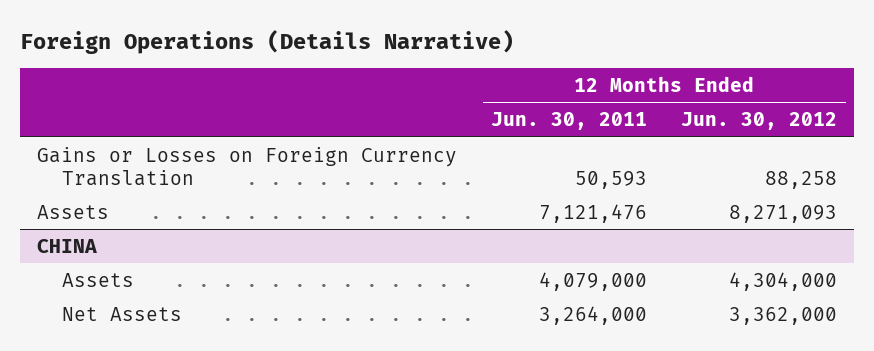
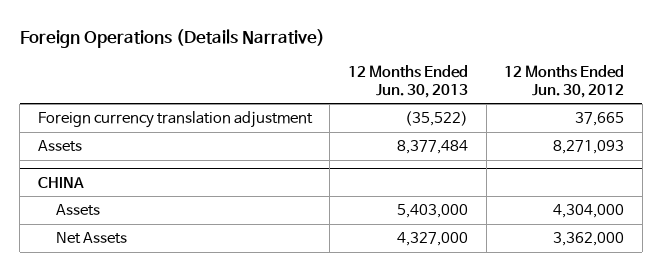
- | 12 Months Ended Jun. 30, 2011 | 12 Months Ended Jun. 30, 2012
+ | 12 Months Ended Jun. 30, 2013 | 12 Months Ended Jun. 30, 2012
- Gains or Losses on Foreign Currency Translation | 50,593 | 88,258
+ Foreign currency translation adjustment | (35,522) | 37,665

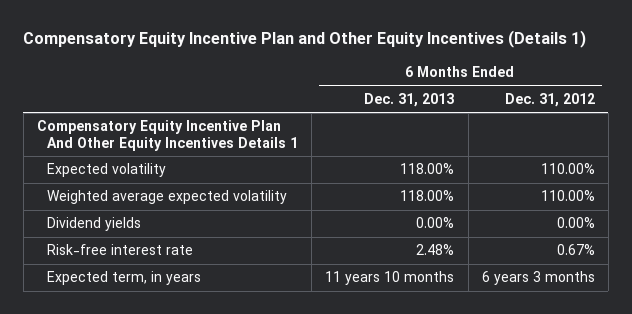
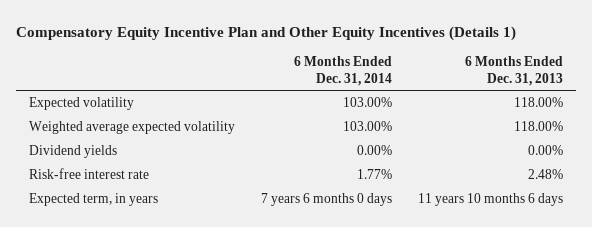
- | 6 Months Ended Dec. 31, 2013 | 6 Months Ended Dec. 31, 2012
+ | 6 Months Ended Dec. 31, 2014 | 6 Months Ended Dec. 31, 2013
- Compensatory Equity Incentive Plan And Other Equity Incentives Details 1
- Expected term, in years | 11 years 10 months | 6 years 3 months
+ Expected term, in years | 7 years 6 months 0 days | 11 years 10 months 6 days

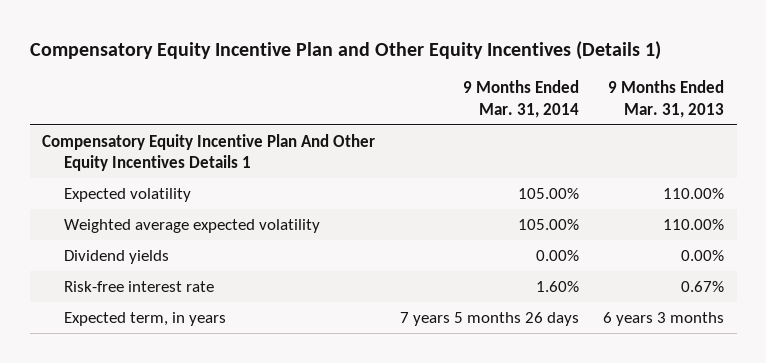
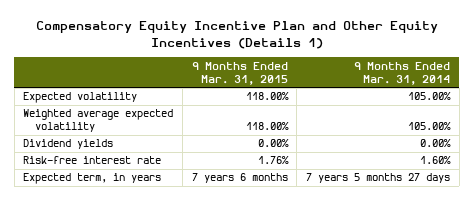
- | 9 Months Ended Mar. 31, 2014 | 9 Months Ended Mar. 31, 2013
+ | 9 Months Ended Mar. 31, 2015 | 9 Months Ended Mar. 31, 2014
- Compensatory Equity Incentive Plan And Other Equity Incentives Details 1
- Expected term, in years | 7 years 5 months 26 days | 6 years 3 months
+ Expected term, in years | 7 years 6 months | 7 years 5 months 27 days

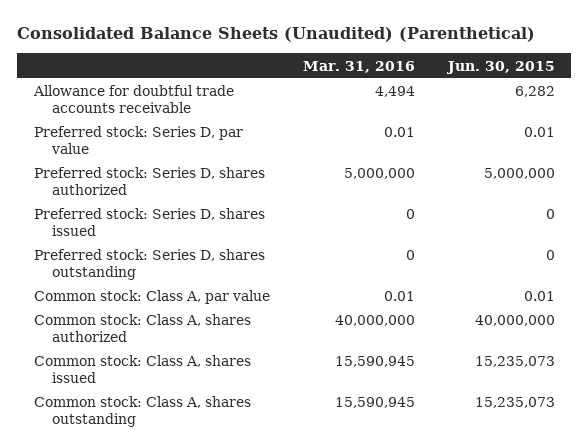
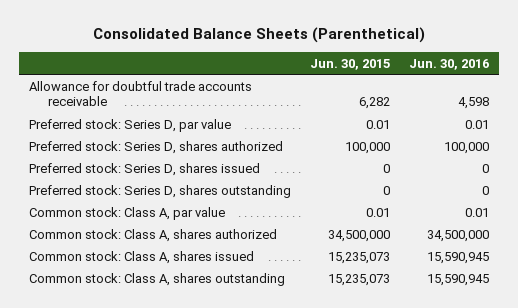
- Consolidated Balance Sheets (Unaudited) (Parenthetical)
+ Consolidated Balance Sheets (Parenthetical)
- | Mar. 31, 2016 | Jun. 30, 2015
+ | Jun. 30, 2015 | Jun. 30, 2016
- Preferred stock: Series D, shares authorized | 5,000,000 | 5,000,000
+ Preferred stock: Series D, shares authorized | 100,000 | 100,000
- Common stock: Class A, shares authorized | 40,000,000 | 40,000,000
+ Common stock: Class A, shares authorized | 34,500,000 | 34,500,000

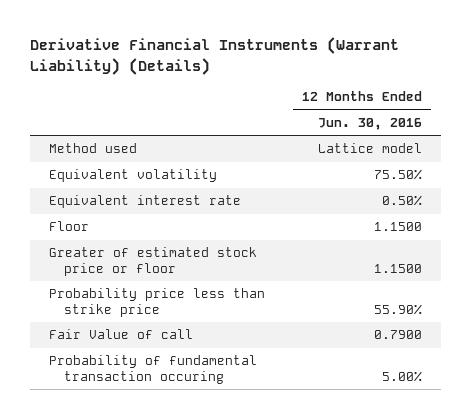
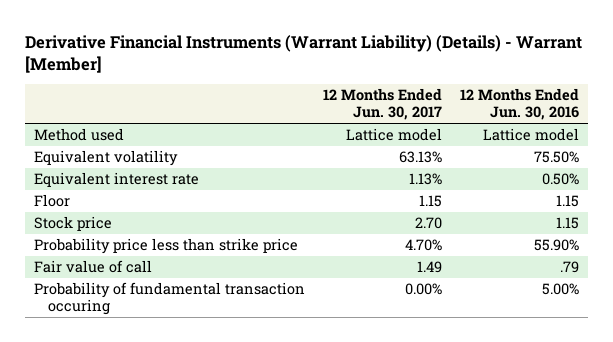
- Derivative Financial Instruments (Warrant Liability) (Details)
+ Derivative Financial Instruments (Warrant Liability) (Details) - Warrant [Member]
- | 12 Months Ended Jun. 30, 2016
+ | 12 Months Ended Jun. 30, 2017 | 12 Months Ended Jun. 30, 2016
- Floor | 1.1500
- Greater of estimated stock price or floor | 1.1500
+ Floor | 1.15 | 1.15
+ Stock price | 2.70 | 1.15
- Fair Value of call | 0.7900
+ Fair value of call | 1.49 | .79

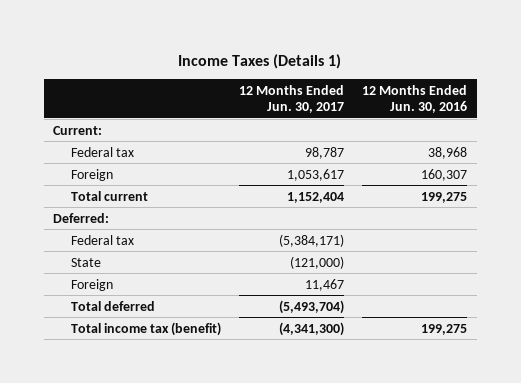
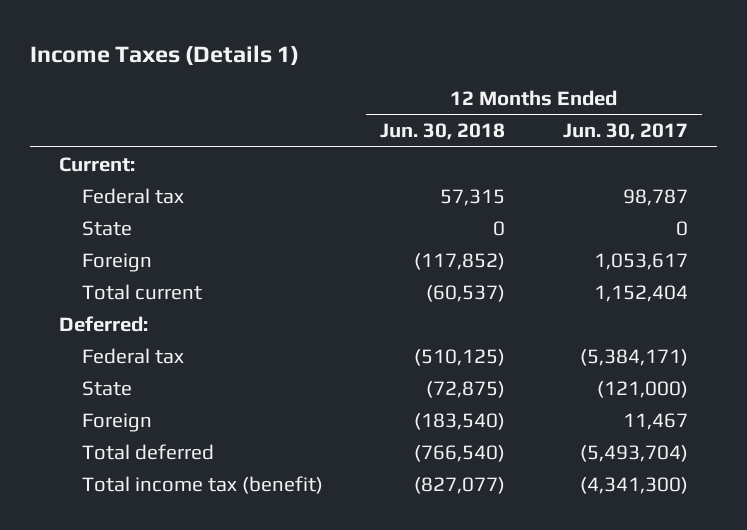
- | 12 Months Ended Jun. 30, 2017 | 12 Months Ended Jun. 30, 2016
+ | 12 Months Ended Jun. 30, 2018 | 12 Months Ended Jun. 30, 2017
+ State | 0 | 0

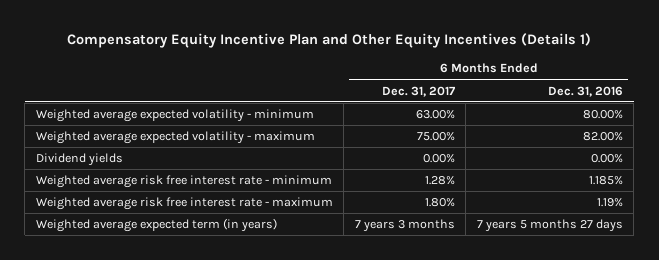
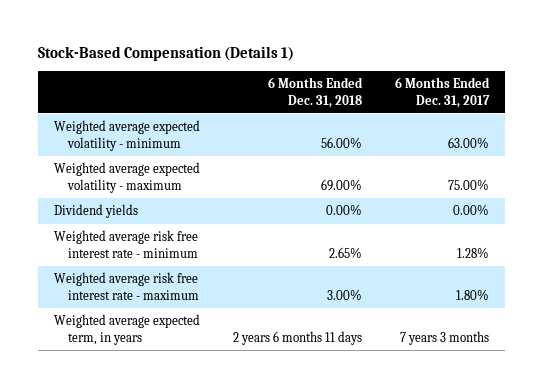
- Compensatory Equity Incentive Plan and Other Equity Incentives (Details 1)
+ Stock-Based Compensation (Details 1)
- | 6 Months Ended Dec. 31, 2017 | 6 Months Ended Dec. 31, 2016
+ | 6 Months Ended Dec. 31, 2018 | 6 Months Ended Dec. 31, 2017
- Weighted average expected term (in years) | 7 years 3 months | 7 years 5 months 27 days
+ Weighted average expected term, in years | 2 years 6 months 11 days | 7 years 3 months

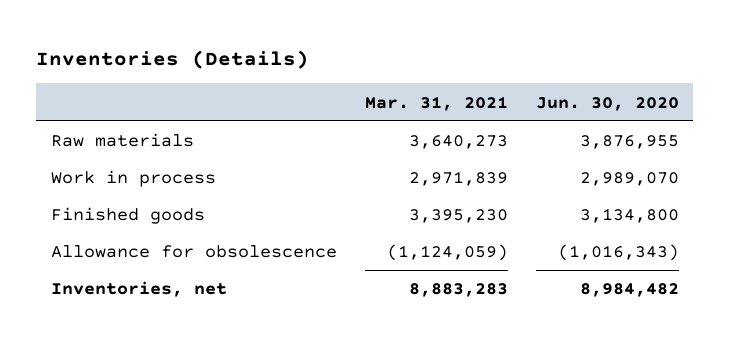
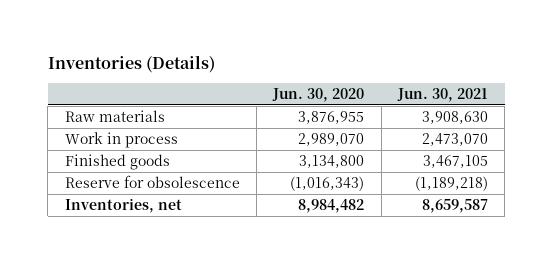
- | Mar. 31, 2021 | Jun. 30, 2020
+ | Jun. 30, 2020 | Jun. 30, 2021
- Allowance for obsolescence | (1,124,059) | (1,016,343)
+ Reserve for obsolescence | (1,016,343) | (1,189,218)

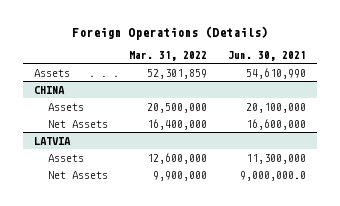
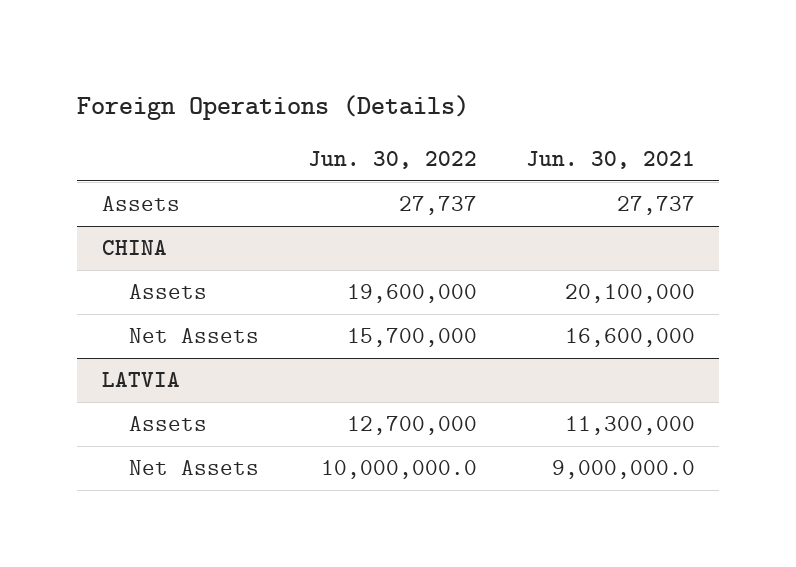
- | Mar. 31, 2022 | Jun. 30, 2021
+ | Jun. 30, 2022 | Jun. 30, 2021
- Assets | 52,301,859 | 54,610,990
+ Assets | 27,737 | 27,737

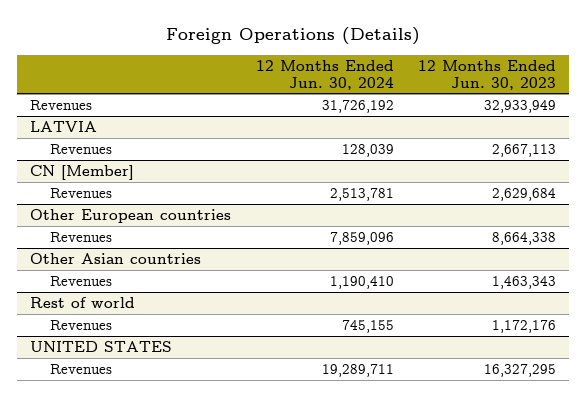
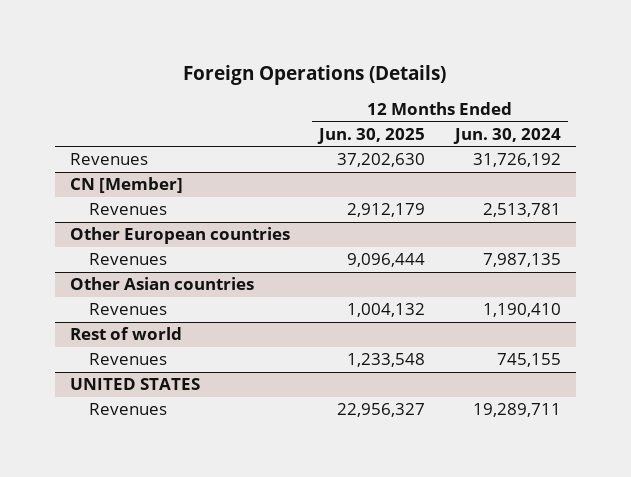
- | 12 Months Ended Jun. 30, 2024 | 12 Months Ended Jun. 30, 2023
+ | 12 Months Ended Jun. 30, 2025 | 12 Months Ended Jun. 30, 2024
- LATVIA
- Revenues | 128,039 | 2,667,113
@ Other European countries
- Revenues | 7,859,096 | 8,664,338
+ Revenues | 9,096,444 | 7,987,135

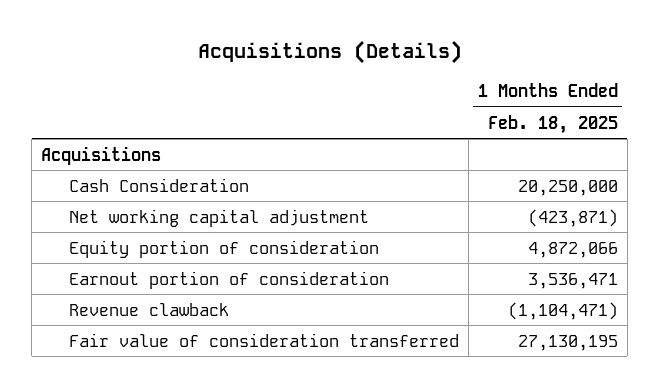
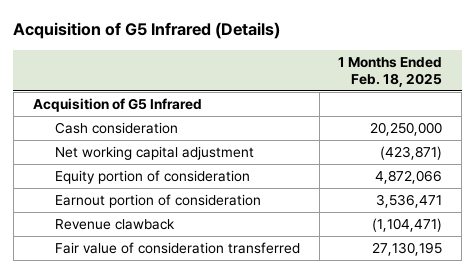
- Acquisitions (Details)
+ Acquisition of G5 Infrared (Details)
- Acquisitions
- Cash Consideration | 20,250,000
+ Acquisition of G5 Infrared
+ Cash consideration | 20,250,000

